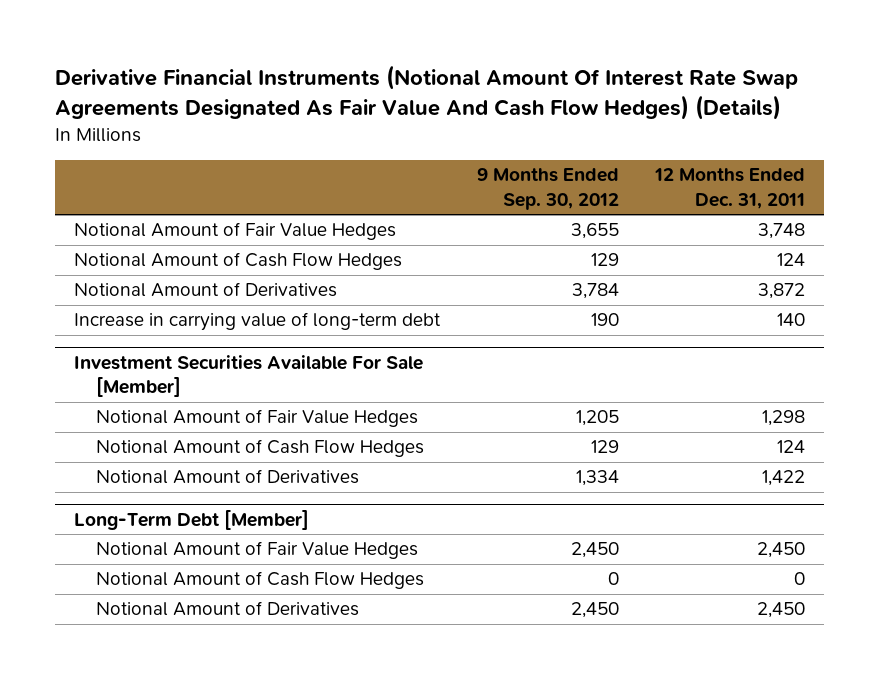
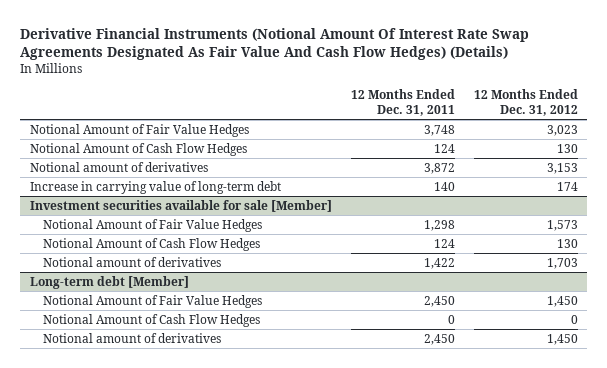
- | 9 Months Ended Sep. 30, 2012 | 12 Months Ended Dec. 31, 2011
+ | 12 Months Ended Dec. 31, 2011 | 12 Months Ended Dec. 31, 2012
- Notional Amount of Derivatives | 3,784 | 3,872
+ Notional amount of derivatives | 3,872 | 3,153
- Investment Securities Available For Sale [Member]
+ Investment securities available for sale [Member]
- Notional Amount of Derivatives | 1,334 | 1,422
- Long-Term Debt [Member]
+ Notional amount of derivatives | 1,422 | 1,703
+ Long-term debt [Member]
- Notional Amount of Derivatives | 2,450 | 2,450
+ Notional amount of derivatives | 2,450 | 1,450

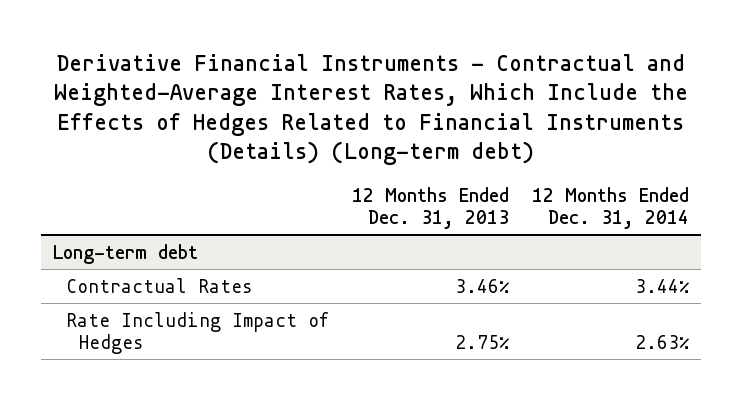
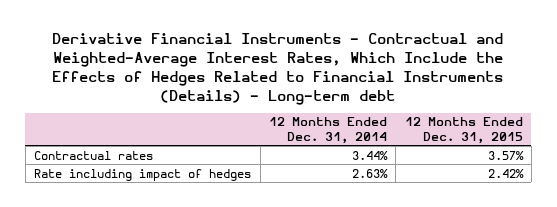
- Derivative Financial Instruments - Contractual and Weighted-Average Interest Rates, Which Include the Effects of Hedges Related to Financial Instruments (Details) (Long-term debt)
+ Derivative Financial Instruments - Contractual and Weighted-Average Interest Rates, Which Include the Effects of Hedges Related to Financial Instruments (Details) - Long-term debt
- | 12 Months Ended Dec. 31, 2013 | 12 Months Ended Dec. 31, 2014
+ | 12 Months Ended Dec. 31, 2014 | 12 Months Ended Dec. 31, 2015
- Long-term debt
- Contractual Rates | 3.46% | 3.44%
- Rate Including Impact of Hedges | 2.75% | 2.63%
+ Contractual rates | 3.44% | 3.57%
+ Rate including impact of hedges | 2.63% | 2.42%

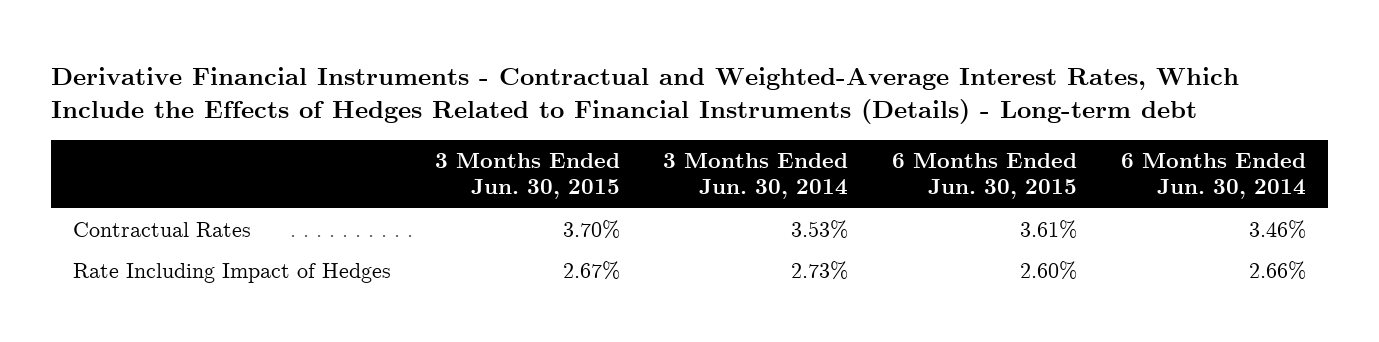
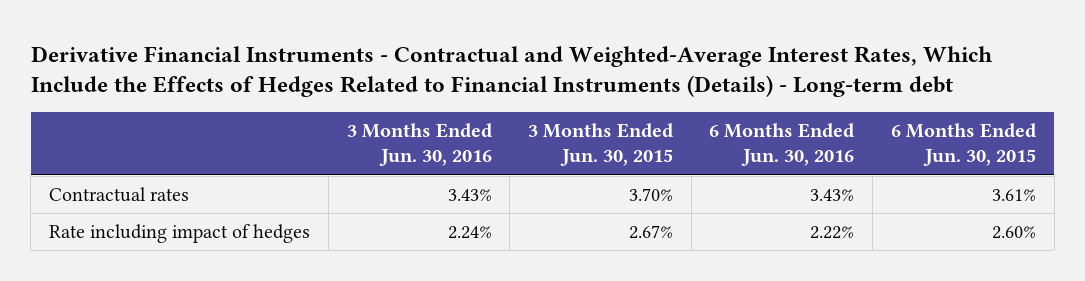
- | 3 Months Ended Jun. 30, 2015 | 3 Months Ended Jun. 30, 2014 | 6 Months Ended Jun. 30, 2015 | 6 Months Ended Jun. 30, 2014
+ | 3 Months Ended Jun. 30, 2016 | 3 Months Ended Jun. 30, 2015 | 6 Months Ended Jun. 30, 2016 | 6 Months Ended Jun. 30, 2015
- Contractual Rates | 3.70% | 3.53% | 3.61% | 3.46%
- Rate Including Impact of Hedges | 2.67% | 2.73% | 2.60% | 2.66%
+ Contractual rates | 3.43% | 3.70% | 3.43% | 3.61%
+ Rate including impact of hedges | 2.24% | 2.67% | 2.22% | 2.60%

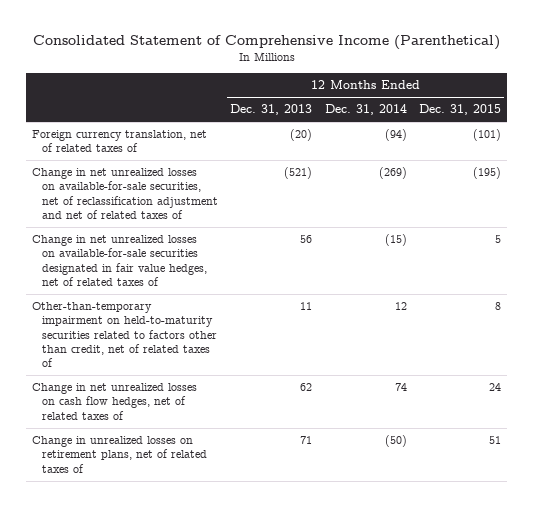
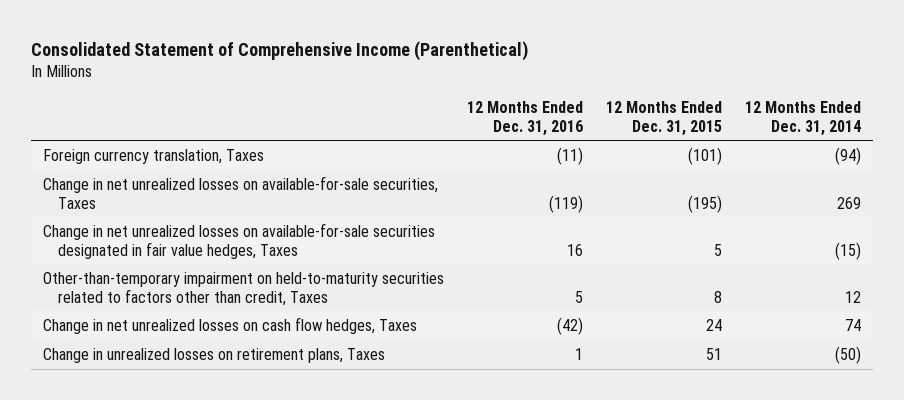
- | 12 Months Ended Dec. 31, 2013 | 12 Months Ended Dec. 31, 2014 | 12 Months Ended Dec. 31, 2015
+ | 12 Months Ended Dec. 31, 2016 | 12 Months Ended Dec. 31, 2015 | 12 Months Ended Dec. 31, 2014
- Foreign currency translation, net of related taxes of | (20) | (94) | (101)
- Change in net unrealized losses on available-for-sale securities, net of reclassification adjustment and net of related taxes of | (521) | (269) | (195)
- Change in net unrealized losses on available-for-sale securities designated in fair value hedges, net of related taxes of | 56 | (15) | 5
- Other-than-temporary impairment on held-to-maturity securities related to factors other than credit, net of related taxes of | 11 | 12 | 8
- Change in net unrealized losses on cash flow hedges, net of related taxes of | 62 | 74 | 24
- Change in unrealized losses on retirement plans, net of related taxes of | 71 | (50) | 51
+ Foreign currency translation, Taxes | (11) | (101) | (94)
+ Change in net unrealized losses on available-for-sale securities, Taxes | (119) | (195) | 269
+ Change in net unrealized losses on available-for-sale securities designated in fair value hedges, Taxes | 16 | 5 | (15)
+ Other-than-temporary impairment on held-to-maturity securities related to factors other than credit, Taxes | 5 | 8 | 12
+ Change in net unrealized losses on cash flow hedges, Taxes | (42) | 24 | 74
+ Change in unrealized losses on retirement plans, Taxes | 1 | 51 | (50)

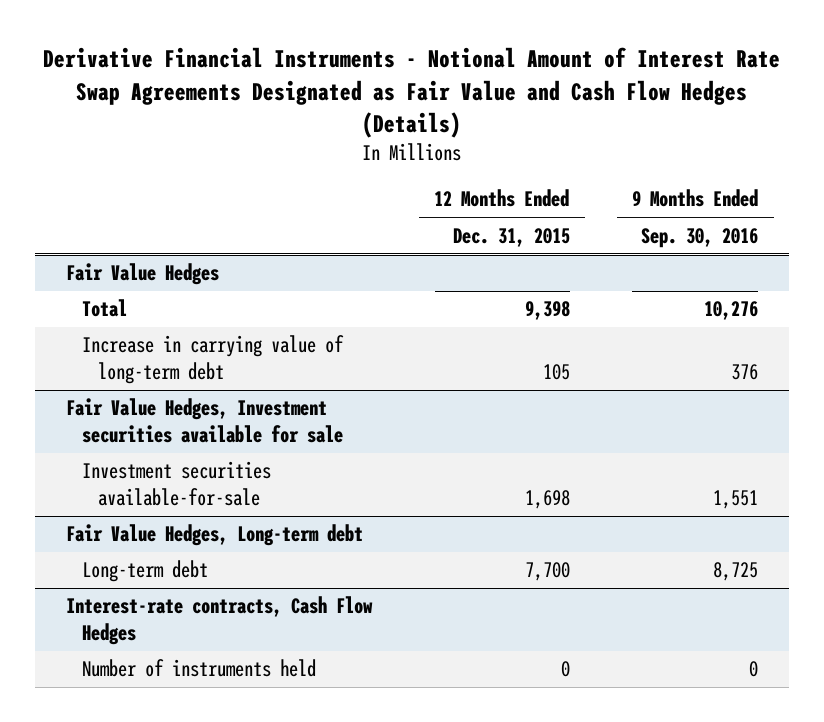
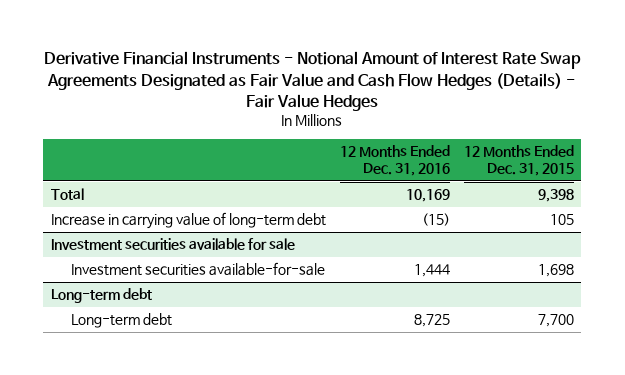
- Derivative Financial Instruments - Notional Amount of Interest Rate Swap Agreements Designated as Fair Value and Cash Flow Hedges (Details)
+ Derivative Financial Instruments - Notional Amount of Interest Rate Swap Agreements Designated as Fair Value and Cash Flow Hedges (Details) - Fair Value Hedges
- | 12 Months Ended Dec. 31, 2015 | 9 Months Ended Sep. 30, 2016
+ | 12 Months Ended Dec. 31, 2016 | 12 Months Ended Dec. 31, 2015
- Fair Value Hedges
- Fair Value Hedges, Investment securities available for sale
+ Investment securities available for sale
- Fair Value Hedges, Long-term debt
+ Long-term debt
- Interest-rate contracts, Cash Flow Hedges
- Number of instruments held | 0 | 0

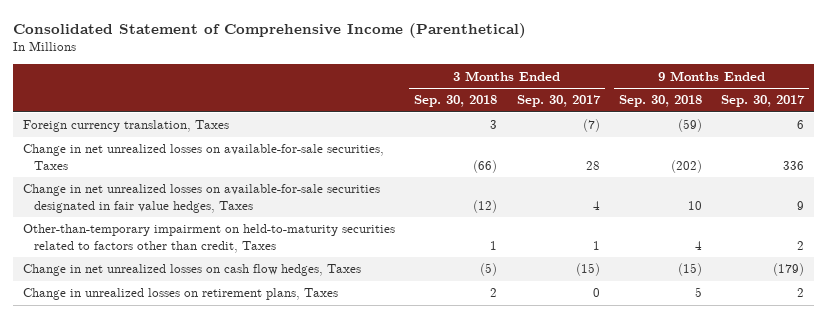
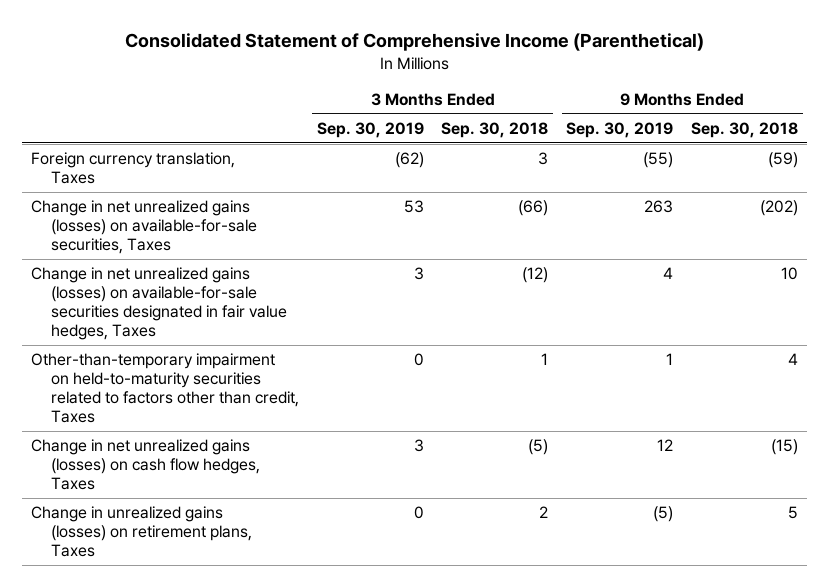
- | 3 Months Ended Sep. 30, 2018 | 3 Months Ended Sep. 30, 2017 | 9 Months Ended Sep. 30, 2018 | 9 Months Ended Sep. 30, 2017
+ | 3 Months Ended Sep. 30, 2019 | 3 Months Ended Sep. 30, 2018 | 9 Months Ended Sep. 30, 2019 | 9 Months Ended Sep. 30, 2018
- Change in net unrealized losses on available-for-sale securities, Taxes | (66) | 28 | (202) | 336
- Change in net unrealized losses on available-for-sale securities designated in fair value hedges, Taxes | (12) | 4 | 10 | 9
+ Change in net unrealized gains (losses) on available-for-sale securities, Taxes | 53 | (66) | 263 | (202)
+ Change in net unrealized gains (losses) on available-for-sale securities designated in fair value hedges, Taxes | 3 | (12) | 4 | 10
- Change in net unrealized losses on cash flow hedges, Taxes | (5) | (15) | (15) | (179)
- Change in unrealized losses on retirement plans, Taxes | 2 | 0 | 5 | 2
+ Change in net unrealized gains (losses) on cash flow hedges, Taxes | 3 | (5) | 12 | (15)
+ Change in unrealized gains (losses) on retirement plans, Taxes | 0 | 2 | (5) | 5

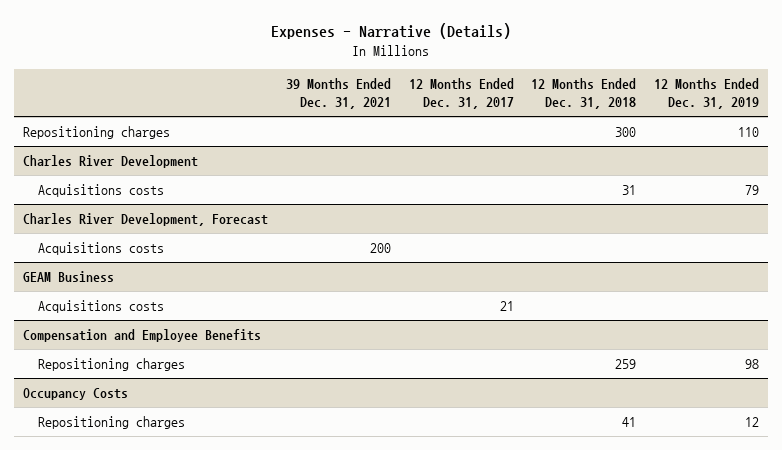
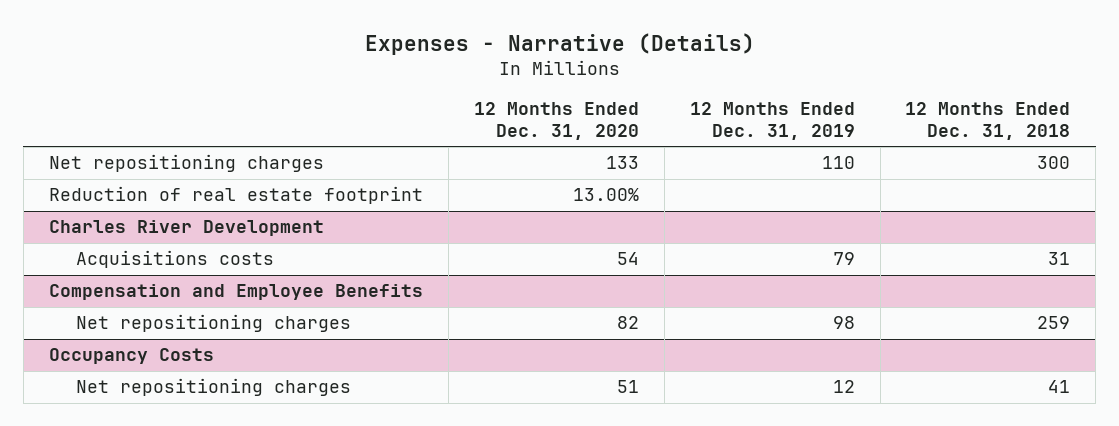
- | 39 Months Ended Dec. 31, 2021 | 12 Months Ended Dec. 31, 2017 | 12 Months Ended Dec. 31, 2018 | 12 Months Ended Dec. 31, 2019
+ | 12 Months Ended Dec. 31, 2020 | 12 Months Ended Dec. 31, 2019 | 12 Months Ended Dec. 31, 2018
- Repositioning charges | | | 300 | 110
+ Net repositioning charges | 133 | 110 | 300
+ Reduction of real estate footprint | 13.00% | |
- Charles River Development, Forecast
- Acquisitions costs | 200 | | |
- GEAM Business
- Acquisitions costs | | 21 | |
@ Compensation and Employee Benefits
- Repositioning charges | | | 259 | 98
+ Net repositioning charges | 82 | 98 | 259
@ Occupancy Costs
- Repositioning charges | | | 41 | 12
+ Net repositioning charges | 51 | 12 | 41

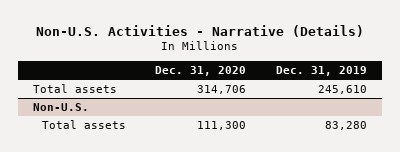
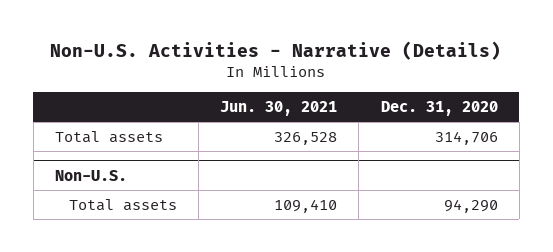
- | Dec. 31, 2020 | Dec. 31, 2019
+ | Jun. 30, 2021 | Dec. 31, 2020
@ Non-U.S.
- Total assets | 111,300 | 83,280
+ Total assets | 109,410 | 94,290

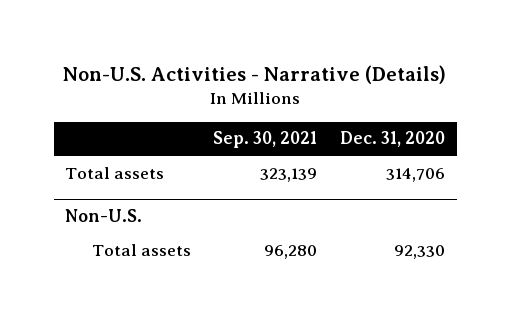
- | Jun. 30, 2021 | Dec. 31, 2020
+ | Sep. 30, 2021 | Dec. 31, 2020
@ Non-U.S.
- Total assets | 109,410 | 94,290
+ Total assets | 96,280 | 92,330

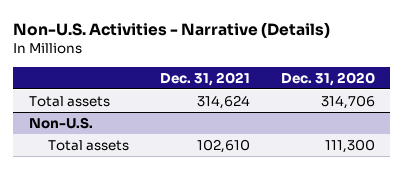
- | Sep. 30, 2021 | Dec. 31, 2020
+ | Dec. 31, 2021 | Dec. 31, 2020
@ Non-U.S.
- Total assets | 96,280 | 92,330
+ Total assets | 102,610 | 111,300

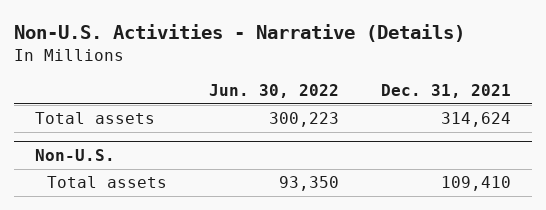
- | Dec. 31, 2021 | Dec. 31, 2020
+ | Jun. 30, 2022 | Dec. 31, 2021
@ Non-U.S.
- Total assets | 102,610 | 111,300
+ Total assets | 93,350 | 109,410

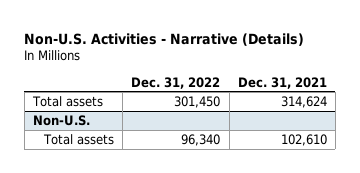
- | Jun. 30, 2022 | Dec. 31, 2021
+ | Dec. 31, 2022 | Dec. 31, 2021
@ Non-U.S.
- Total assets | 93,350 | 109,410
+ Total assets | 96,340 | 102,610

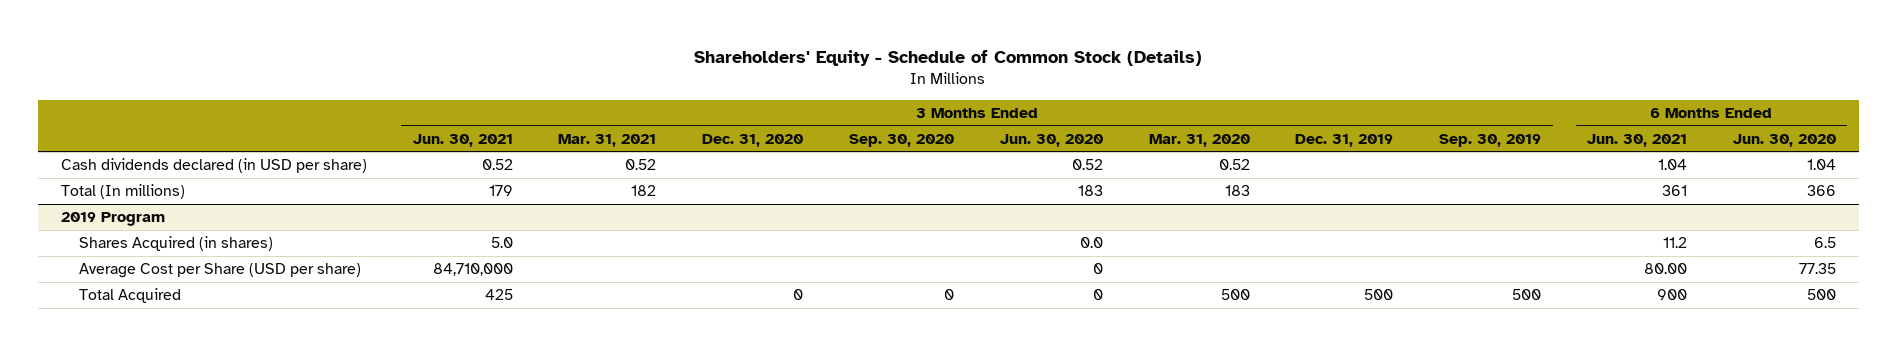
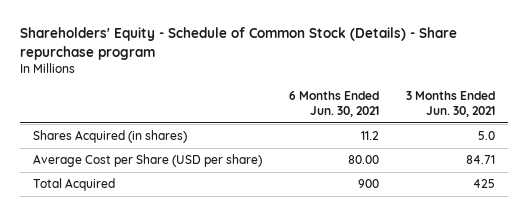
- Shareholders' Equity - Schedule of Common Stock (Details)
+ Shareholders' Equity - Schedule of Common Stock (Details) - Share repurchase program
- | 3 Months Ended Jun. 30, 2021 | 3 Months Ended Mar. 31, 2021 | 3 Months Ended Dec. 31, 2020 | 3 Months Ended Sep. 30, 2020 | 3 Months Ended Jun. 30, 2020 | 3 Months Ended Mar. 31, 2020 | 3 Months Ended Dec. 31, 2019 | 3 Months Ended Sep. 30, 2019 | 6 Months Ended Jun. 30, 2021 | 6 Months Ended Jun. 30, 2020
+ | 6 Months Ended Jun. 30, 2021 | 3 Months Ended Jun. 30, 2021
- Cash dividends declared (in USD per share) | 0.52 | 0.52 | | | 0.52 | 0.52 | | | 1.04 | 1.04
- Total (In millions) | 179 | 182 | | | 183 | 183 | | | 361 | 366
- 2019 Program
- Average Cost per Share (USD per share) | 84,710,000 | | | | 0 | | | | 80.00 | 77.35
+ Average Cost per Share (USD per share) | 80.00 | 84.71

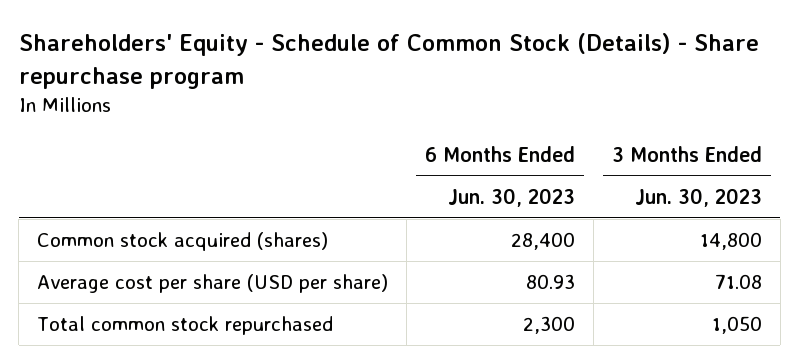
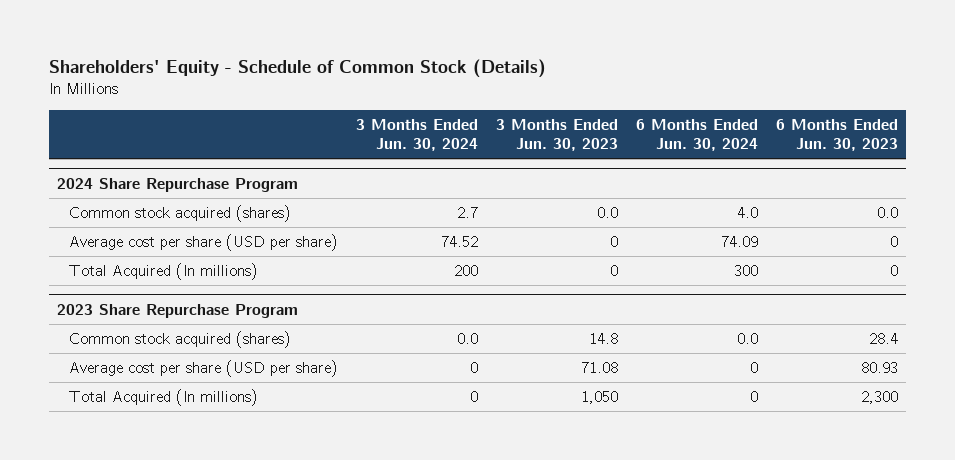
- Shareholders' Equity - Schedule of Common Stock (Details) - Share repurchase program
+ Shareholders' Equity - Schedule of Common Stock (Details)
- | 6 Months Ended Jun. 30, 2023 | 3 Months Ended Jun. 30, 2023
+ | 3 Months Ended Jun. 30, 2024 | 3 Months Ended Jun. 30, 2023 | 6 Months Ended Jun. 30, 2024 | 6 Months Ended Jun. 30, 2023
- Common stock acquired (shares) | 28,400 | 14,800
+ 2024 Share Repurchase Program
+ Common stock acquired (shares) | 2.7 | 0.0 | 4.0 | 0.0
+ Average cost per share (USD per share) | 74.52 | 0 | 74.09 | 0
+ Total Acquired (In millions) | 200 | 0 | 300 | 0
+ 2023 Share Repurchase Program
+ Common stock acquired (shares) | 0.0 | 14.8 | 0.0 | 28.4
- Total common stock repurchased | 2,300 | 1,050
+ Total Acquired (In millions) | 0 | 1,050 | 0 | 2,300

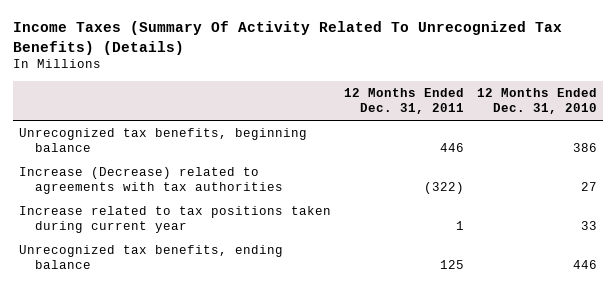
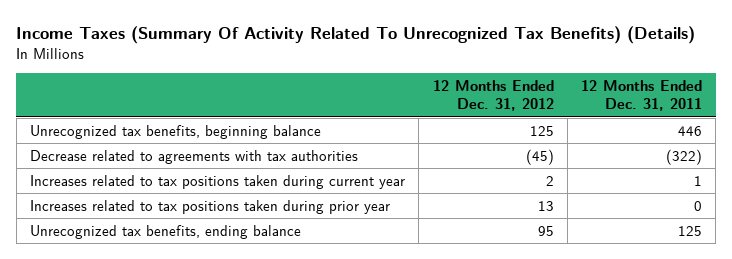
- | 12 Months Ended Dec. 31, 2011 | 12 Months Ended Dec. 31, 2010
+ | 12 Months Ended Dec. 31, 2012 | 12 Months Ended Dec. 31, 2011
- Increase (Decrease) related to agreements with tax authorities | (322) | 27
- Increase related to tax positions taken during current year | 1 | 33
+ Decrease related to agreements with tax authorities | (45) | (322)
+ Increases related to tax positions taken during current year | 2 | 1
+ Increases related to tax positions taken during prior year | 13 | 0

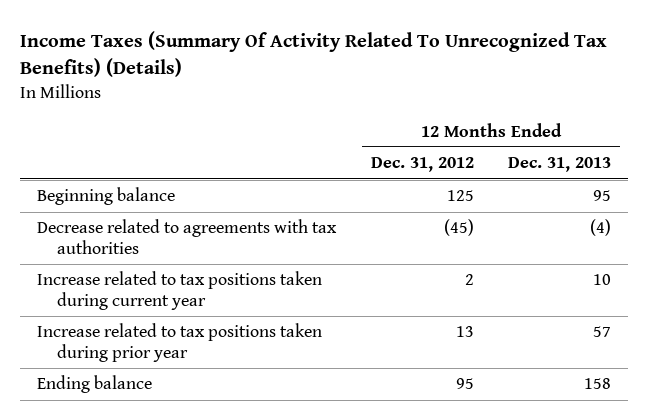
- | 12 Months Ended Dec. 31, 2012 | 12 Months Ended Dec. 31, 2011
+ | 12 Months Ended Dec. 31, 2012 | 12 Months Ended Dec. 31, 2013
- Unrecognized tax benefits, beginning balance | 125 | 446
+ Beginning balance | 125 | 95
- Increases related to tax positions taken during current year | 2 | 1
- Increases related to tax positions taken during prior year | 13 | 0
- Unrecognized tax benefits, ending balance | 95 | 125
+ Increase related to tax positions taken during current year | 2 | 10
+ Increase related to tax positions taken during prior year | 13 | 57
+ Ending balance | 95 | 158

